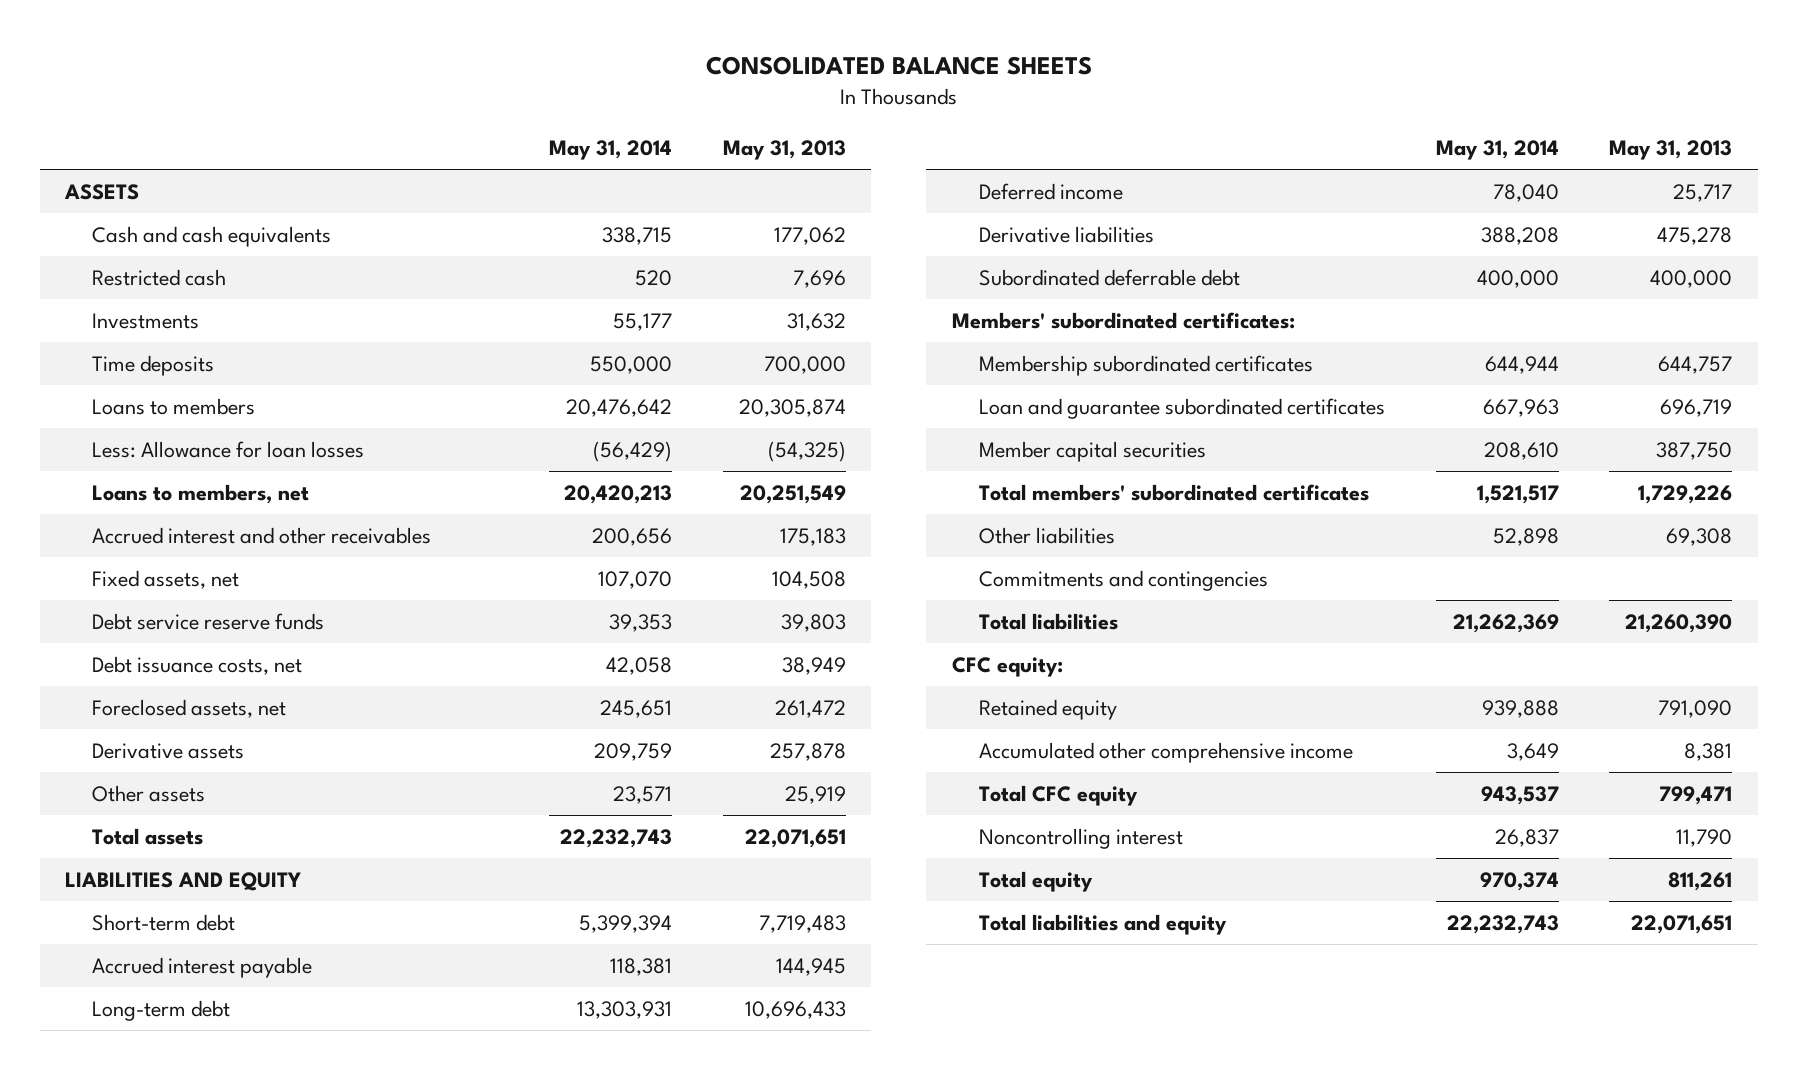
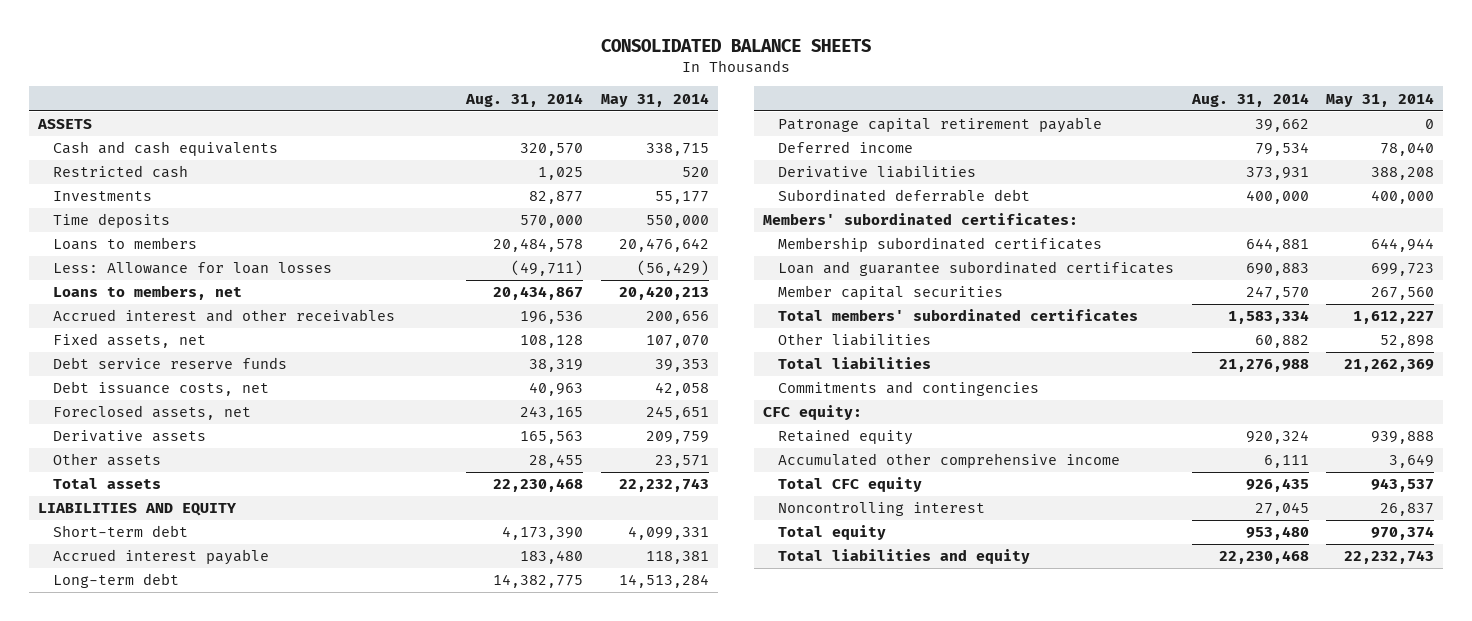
- | May 31, 2014 | May 31, 2013
+ | Aug. 31, 2014 | May 31, 2014
- Short-term debt | 5,399,394 | 7,719,483
+ Short-term debt | 4,173,390 | 4,099,331
- Long-term debt | 13,303,931 | 10,696,433
+ Long-term debt | 14,382,775 | 14,513,284
+ Patronage capital retirement payable | 39,662 | 0
- Loan and guarantee subordinated certificates | 667,963 | 696,719
- Member capital securities | 208,610 | 387,750
- Total members' subordinated certificates | 1,521,517 | 1,729,226
+ Loan and guarantee subordinated certificates | 690,883 | 699,723
+ Member capital securities | 247,570 | 267,560
+ Total members' subordinated certificates | 1,583,334 | 1,612,227
moved down: Commitments and contingencies

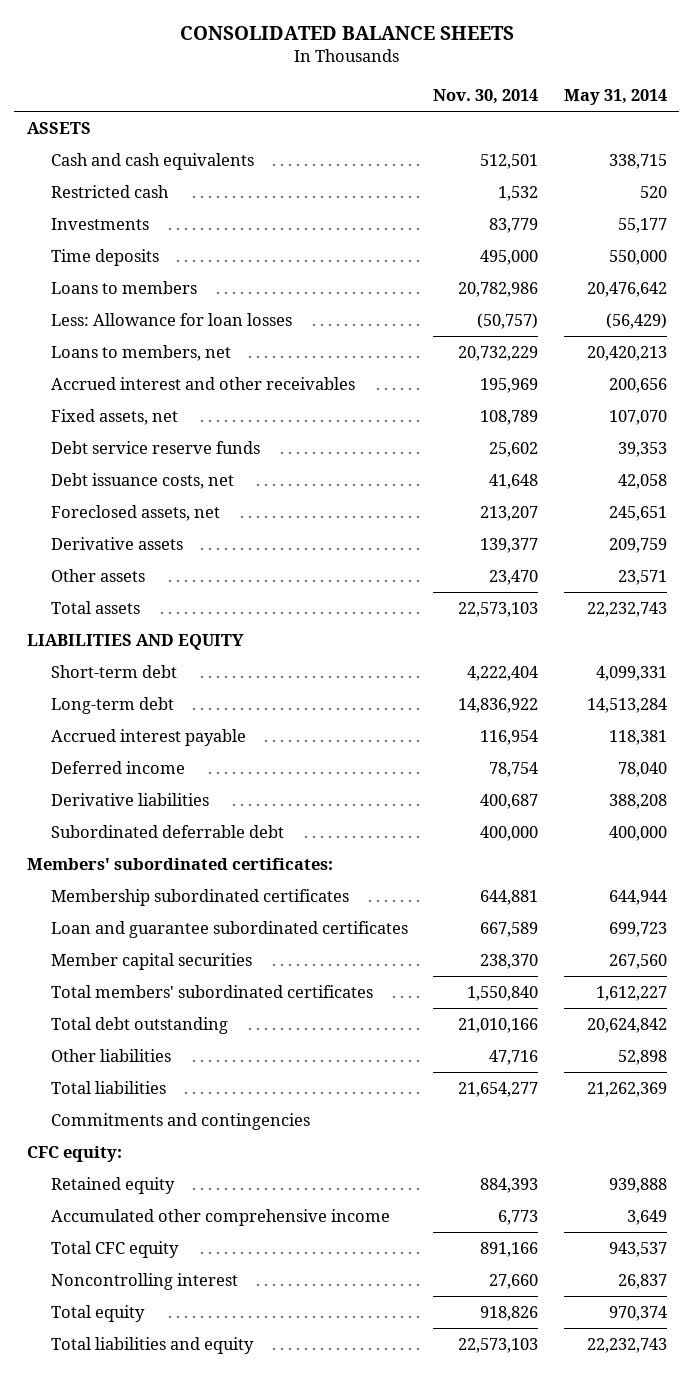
- | Aug. 31, 2014 | May 31, 2014
+ | Nov. 30, 2014 | May 31, 2014
- Patronage capital retirement payable | 39,662 | 0
moved down: Accrued interest payable | 116,954 | 118,381
+ Total debt outstanding | 21,010,166 | 20,624,842

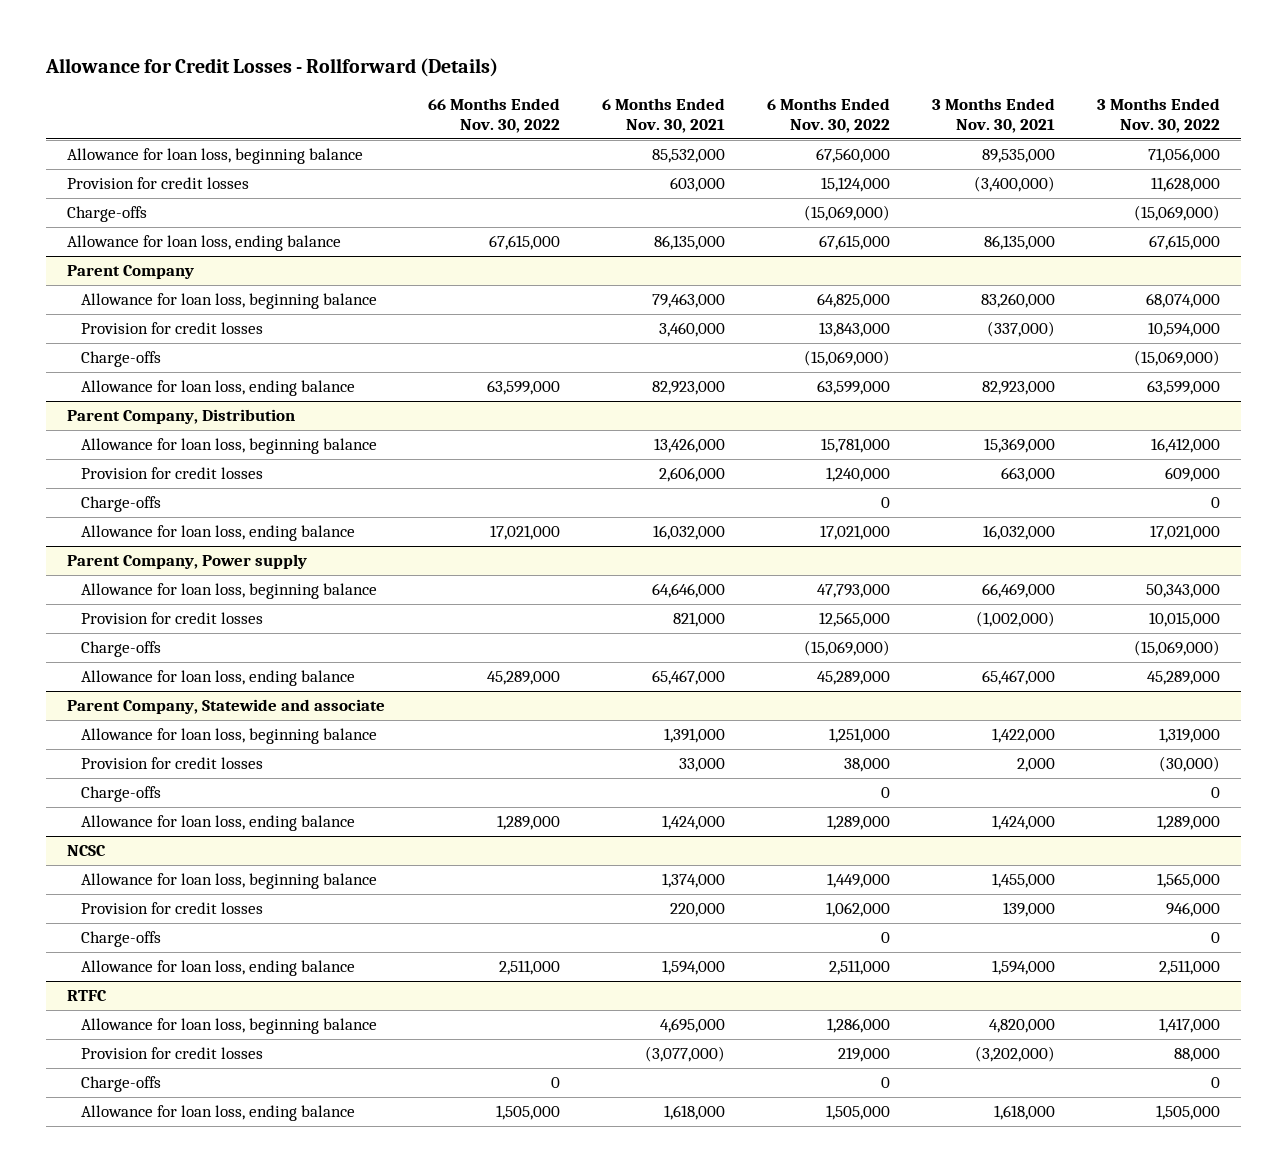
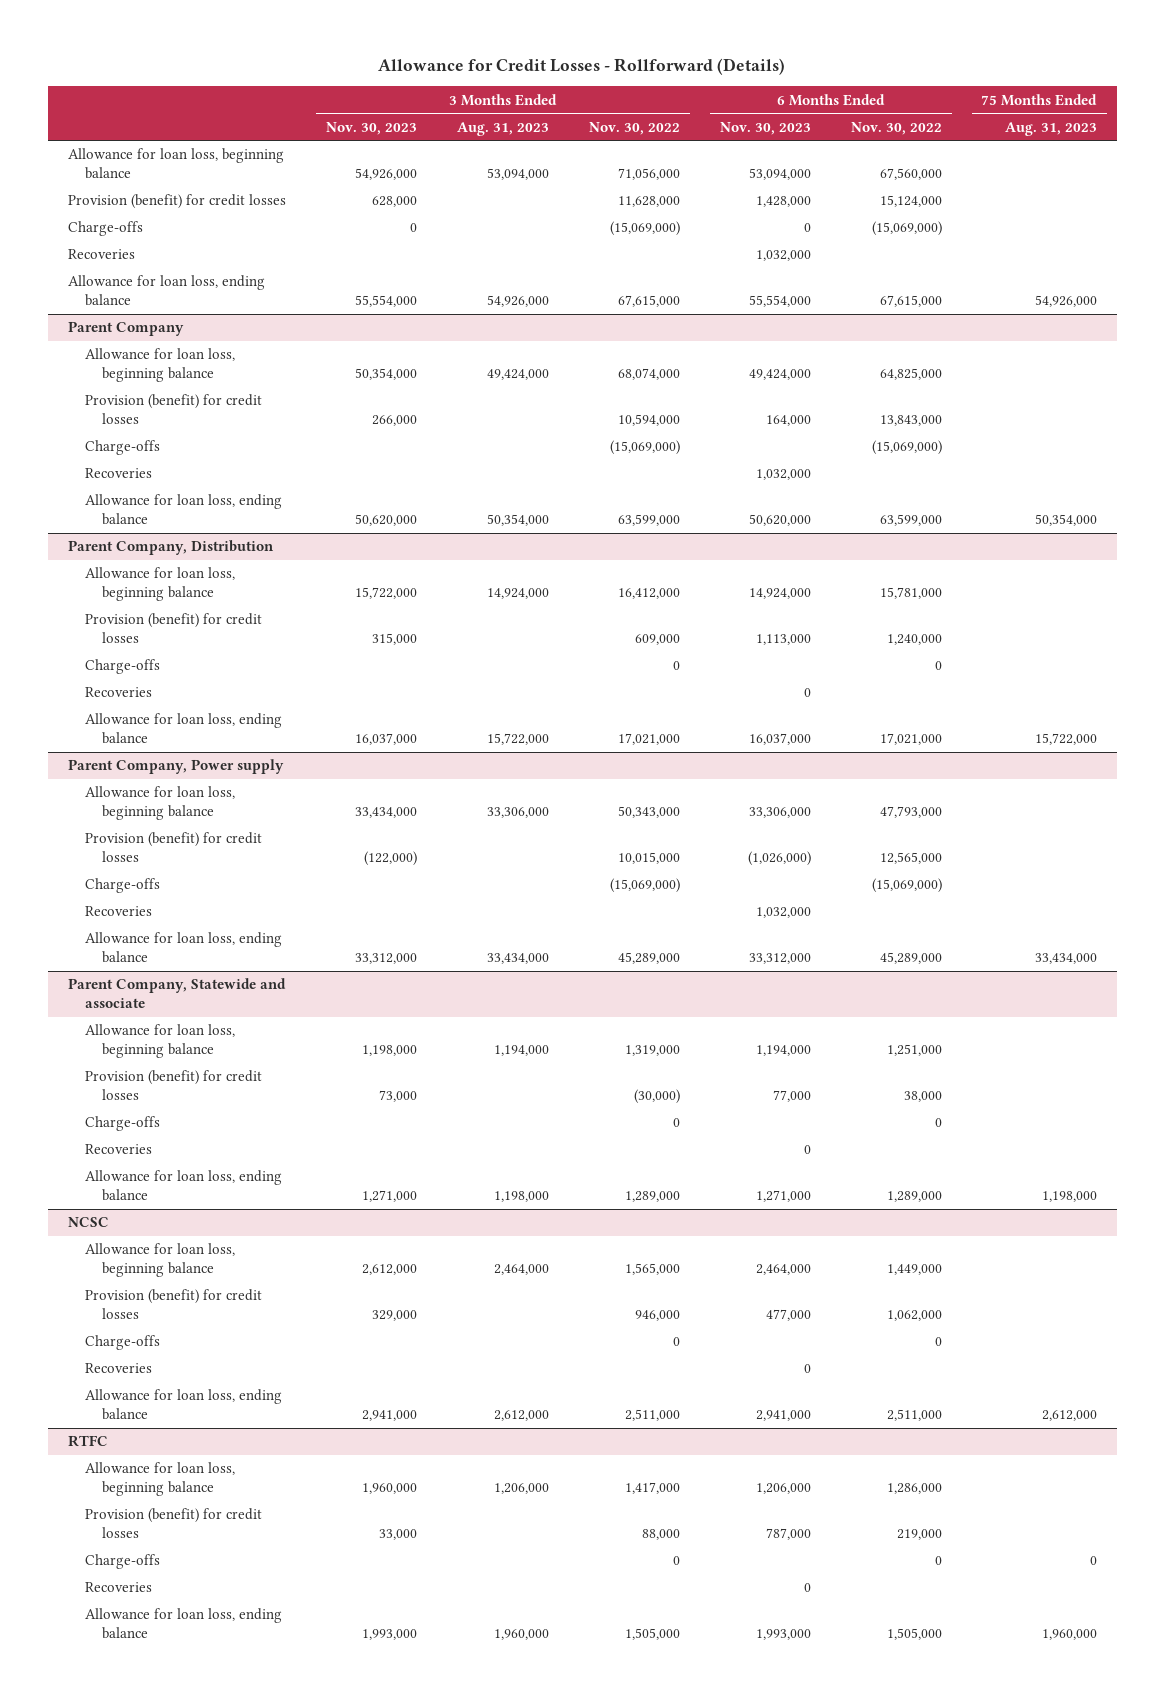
- | 66 Months Ended Nov. 30, 2022 | 6 Months Ended Nov. 30, 2021 | 6 Months Ended Nov. 30, 2022 | 3 Months Ended Nov. 30, 2021 | 3 Months Ended Nov. 30, 2022
+ | 3 Months Ended Nov. 30, 2023 | 3 Months Ended Aug. 31, 2023 | 3 Months Ended Nov. 30, 2022 | 6 Months Ended Nov. 30, 2023 | 6 Months Ended Nov. 30, 2022 | 75 Months Ended Aug. 31, 2023
- Provision for credit losses | | 603,000 | 15,124,000 | (3,400,000) | 11,628,000
+ Provision (benefit) for credit losses | 628,000 | | 11,628,000 | 1,428,000 | 15,124,000 |
+ Recoveries | | | | 1,032,000 | |
@ Parent Company
- Provision for credit losses | | 3,460,000 | 13,843,000 | (337,000) | 10,594,000
+ Provision (benefit) for credit losses | 266,000 | | 10,594,000 | 164,000 | 13,843,000 |
+ Recoveries | | | | 1,032,000 | |
@ Parent Company, Distribution
- Provision for credit losses | | 2,606,000 | 1,240,000 | 663,000 | 609,000
+ Provision (benefit) for credit losses | 315,000 | | 609,000 | 1,113,000 | 1,240,000 |
+ Recoveries | | | | 0 | |
@ Parent Company, Power supply
- Provision for credit losses | | 821,000 | 12,565,000 | (1,002,000) | 10,015,000
+ Provision (benefit) for credit losses | (122,000) | | 10,015,000 | (1,026,000) | 12,565,000 |
+ Recoveries | | | | 1,032,000 | |
@ Parent Company, Statewide and associate
- Provision for credit losses | | 33,000 | 38,000 | 2,000 | (30,000)
+ Provision (benefit) for credit losses | 73,000 | | (30,000) | 77,000 | 38,000 |
+ Recoveries | | | | 0 | |
@ NCSC
- Provision for credit losses | | 220,000 | 1,062,000 | 139,000 | 946,000
+ Provision (benefit) for credit losses | 329,000 | | 946,000 | 477,000 | 1,062,000 |
+ Recoveries | | | | 0 | |
@ RTFC
- Provision for credit losses | | (3,077,000) | 219,000 | (3,202,000) | 88,000
+ Provision (benefit) for credit losses | 33,000 | | 88,000 | 787,000 | 219,000 |
+ Recoveries | | | | 0 | |

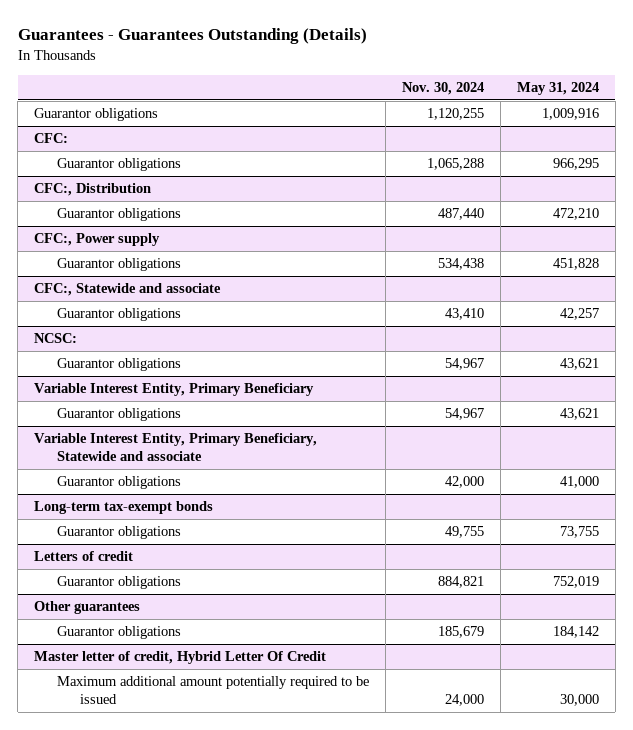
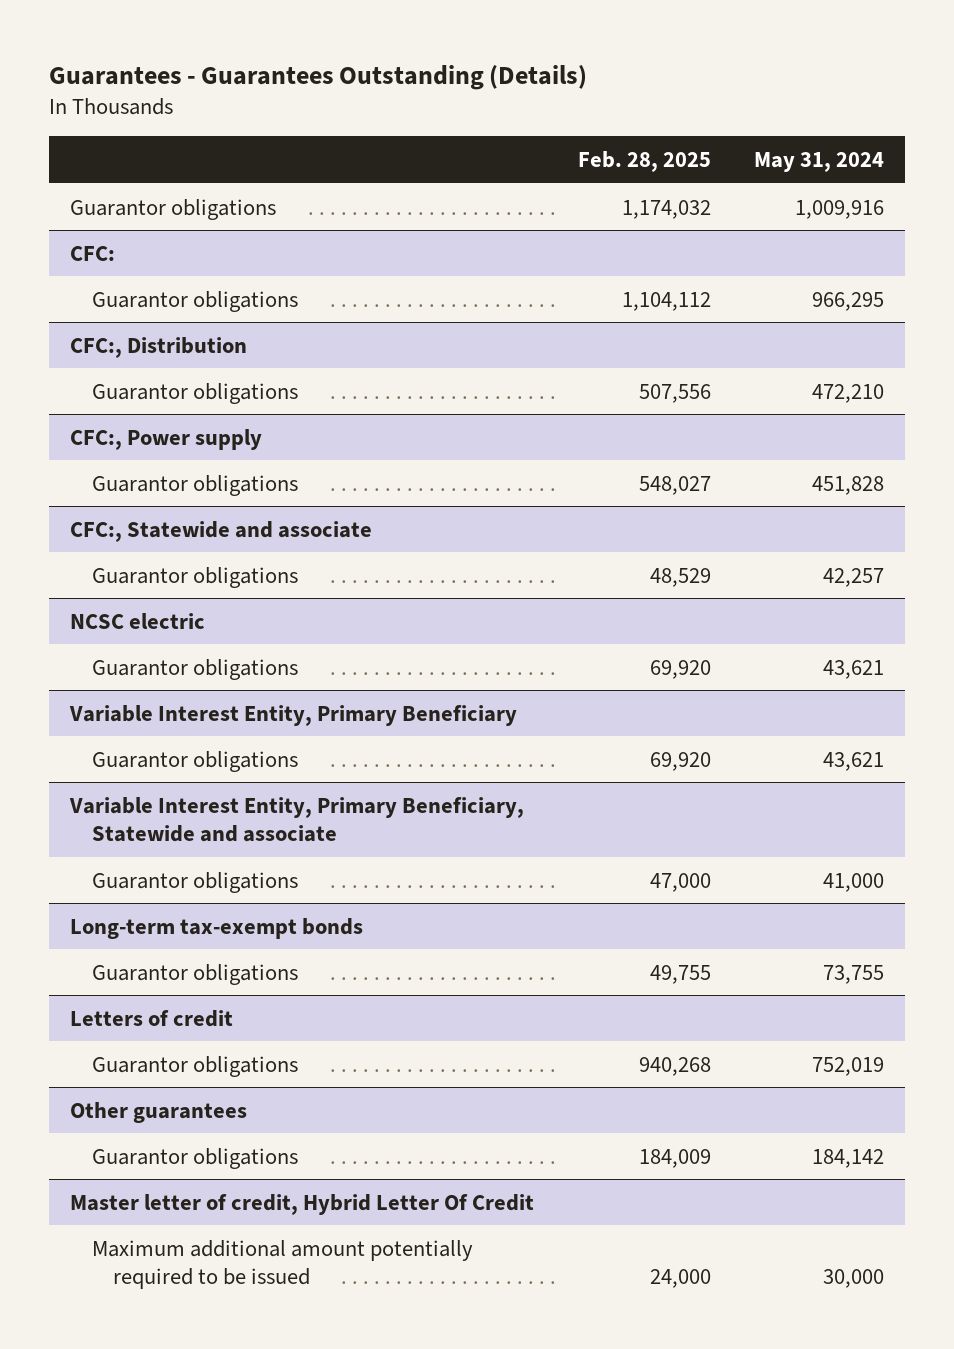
- | Nov. 30, 2024 | May 31, 2024
+ | Feb. 28, 2025 | May 31, 2024
- NCSC:
+ NCSC electric

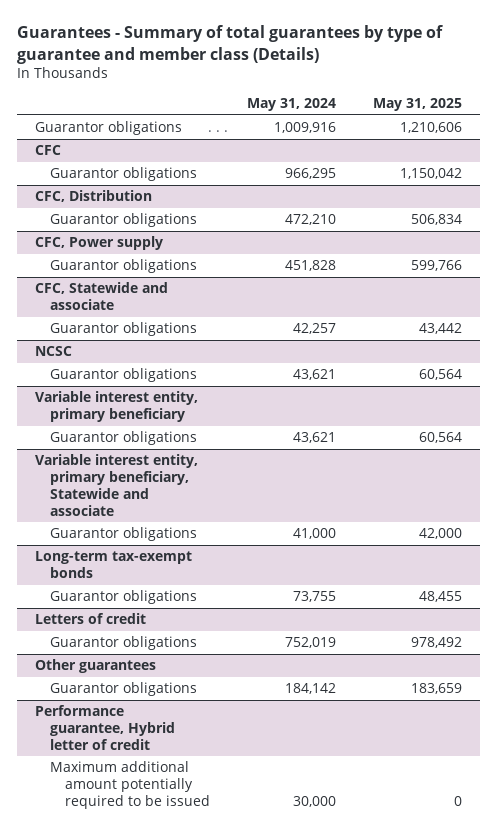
- Guarantees - Guarantees Outstanding (Details)
+ Guarantees - Summary of total guarantees by type of guarantee and member class (Details)
- | Feb. 28, 2025 | May 31, 2024
+ | May 31, 2024 | May 31, 2025
- CFC:
+ CFC
- CFC:, Distribution
+ CFC, Distribution
- CFC:, Power supply
+ CFC, Power supply
- CFC:, Statewide and associate
+ CFC, Statewide and associate
- NCSC electric
+ NCSC
- Variable Interest Entity, Primary Beneficiary
+ Variable interest entity, primary beneficiary
- Variable Interest Entity, Primary Beneficiary, Statewide and associate
+ Variable interest entity, primary beneficiary, Statewide and associate
- Master letter of credit, Hybrid Letter Of Credit
+ Performance guarantee, Hybrid letter of credit

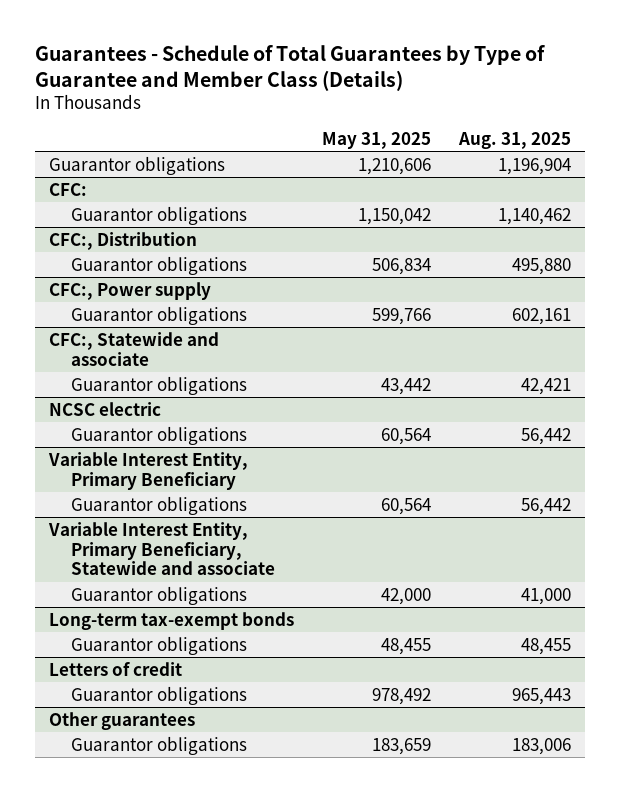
- Guarantees - Summary of total guarantees by type of guarantee and member class (Details)
+ Guarantees - Schedule of Total Guarantees by Type of Guarantee and Member Class (Details)
- | May 31, 2024 | May 31, 2025
+ | May 31, 2025 | Aug. 31, 2025
- CFC
+ CFC:
- CFC, Distribution
+ CFC:, Distribution
- CFC, Power supply
+ CFC:, Power supply
- CFC, Statewide and associate
+ CFC:, Statewide and associate
- NCSC
+ NCSC electric
- Variable interest entity, primary beneficiary
+ Variable Interest Entity, Primary Beneficiary
- Variable interest entity, primary beneficiary, Statewide and associate
+ Variable Interest Entity, Primary Beneficiary, Statewide and associate
- Performance guarantee, Hybrid letter of credit
- Maximum additional amount potentially required to be issued | 30,000 | 0

